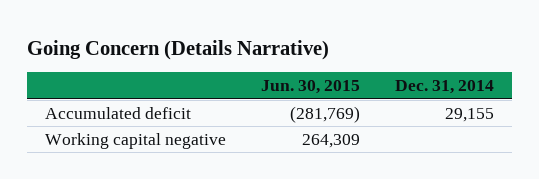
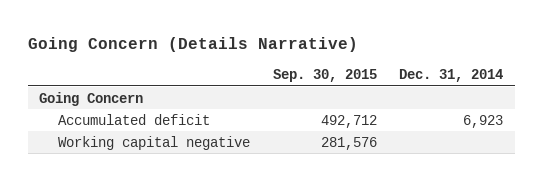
- | Jun. 30, 2015 | Dec. 31, 2014
+ | Sep. 30, 2015 | Dec. 31, 2014
- Accumulated deficit | (281,769) | 29,155
+ Going Concern
+ Accumulated deficit | 492,712 | 6,923

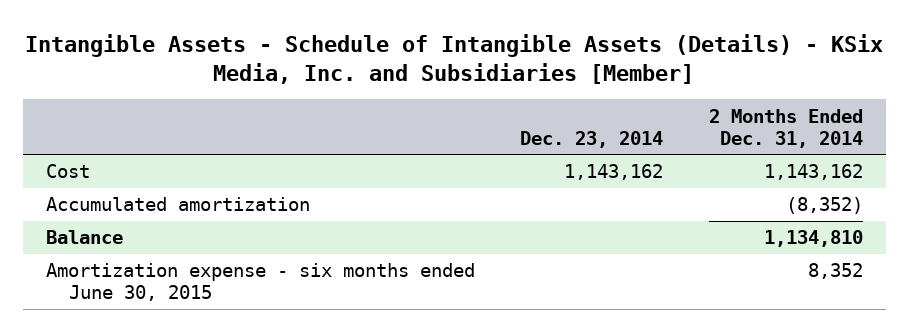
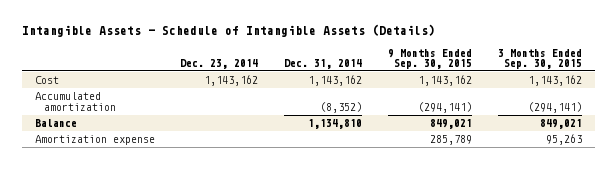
- Intangible Assets - Schedule of Intangible Assets (Details) - KSix Media, Inc. and Subsidiaries [Member]
+ Intangible Assets - Schedule of Intangible Assets (Details)
- | Dec. 23, 2014 | 2 Months Ended Dec. 31, 2014
+ | Dec. 23, 2014 | Dec. 31, 2014 | 9 Months Ended Sep. 30, 2015 | 3 Months Ended Sep. 30, 2015
- Amortization expense - six months ended June 30, 2015 | | 8,352
+ Amortization expense | | | 285,789 | 95,263

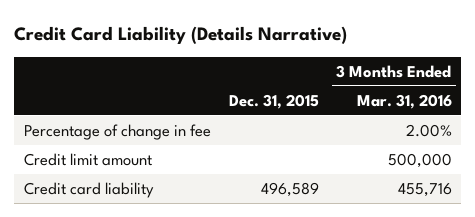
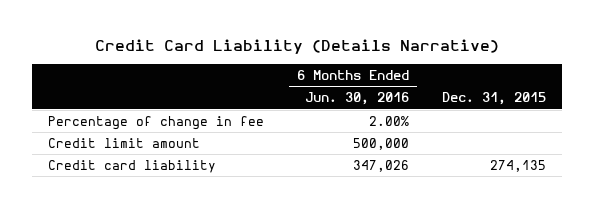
- | Dec. 31, 2015 | 3 Months Ended Mar. 31, 2016
+ | 6 Months Ended Jun. 30, 2016 | Dec. 31, 2015
- Credit card liability | 496,589 | 455,716
+ Credit card liability | 347,026 | 274,135

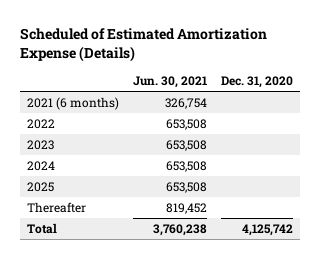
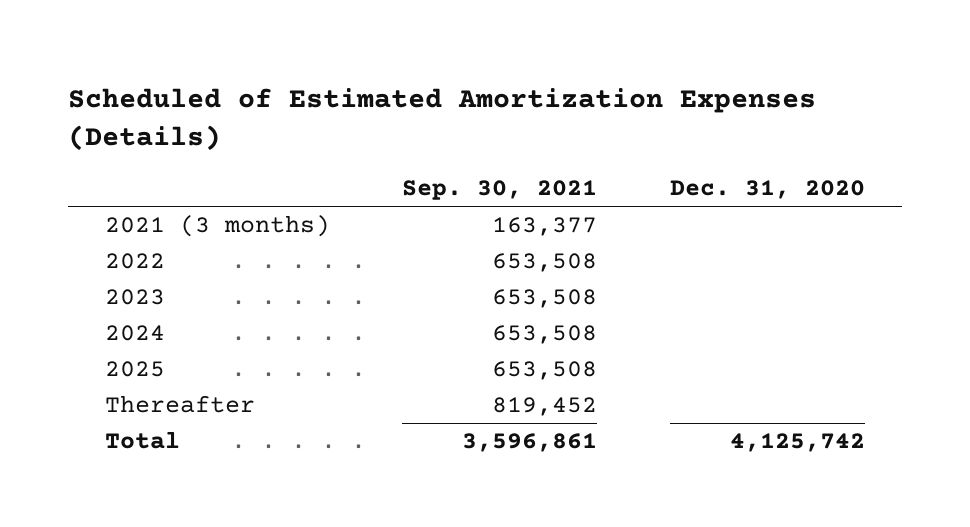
- Scheduled of Estimated Amortization Expense (Details)
+ Scheduled of Estimated Amortization Expenses (Details)
- | Jun. 30, 2021 | Dec. 31, 2020
+ | Sep. 30, 2021 | Dec. 31, 2020
- 2021 (6 months) | 326,754 |
+ 2021 (3 months) | 163,377 |

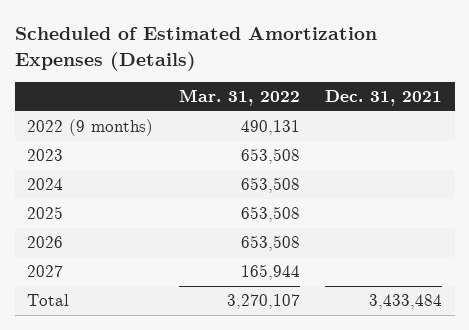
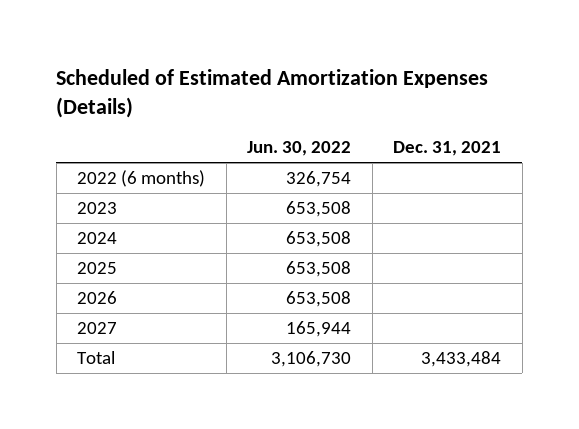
- | Mar. 31, 2022 | Dec. 31, 2021
+ | Jun. 30, 2022 | Dec. 31, 2021
- 2022 (9 months) | 490,131 |
+ 2022 (6 months) | 326,754 |

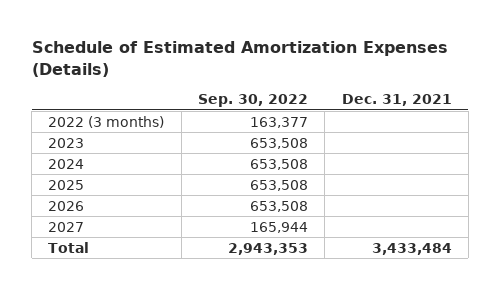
- Scheduled of Estimated Amortization Expenses (Details)
+ Schedule of Estimated Amortization Expenses (Details)
- | Jun. 30, 2022 | Dec. 31, 2021
+ | Sep. 30, 2022 | Dec. 31, 2021
- 2022 (6 months) | 326,754 |
+ 2022 (3 months) | 163,377 |

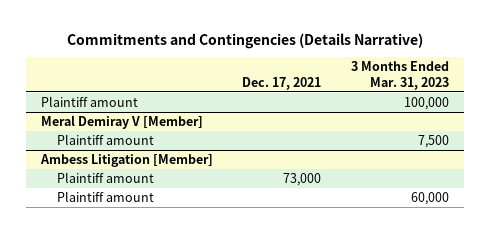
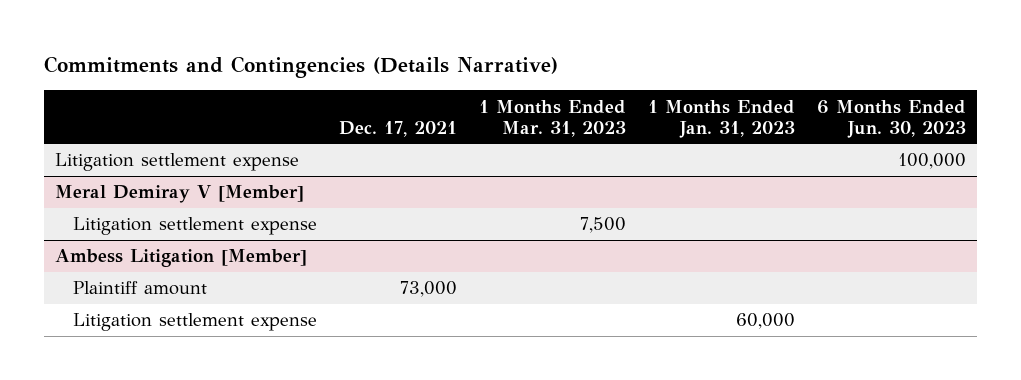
- | Dec. 17, 2021 | 3 Months Ended Mar. 31, 2023
+ | Dec. 17, 2021 | 1 Months Ended Mar. 31, 2023 | 1 Months Ended Jan. 31, 2023 | 6 Months Ended Jun. 30, 2023
- Plaintiff amount | | 100,000
+ Litigation settlement expense | | | | 100,000
@ Meral Demiray V [Member]
- Plaintiff amount | | 7,500
+ Litigation settlement expense | | 7,500 | |
@ Ambess Litigation [Member]
- Plaintiff amount | | 60,000
+ Litigation settlement expense | | | 60,000 |

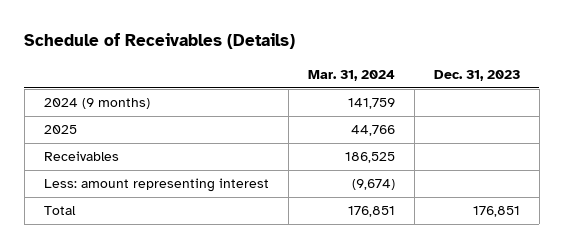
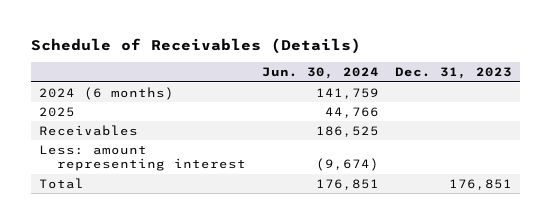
- | Mar. 31, 2024 | Dec. 31, 2023
+ | Jun. 30, 2024 | Dec. 31, 2023
- 2024 (9 months) | 141,759 |
+ 2024 (6 months) | 141,759 |

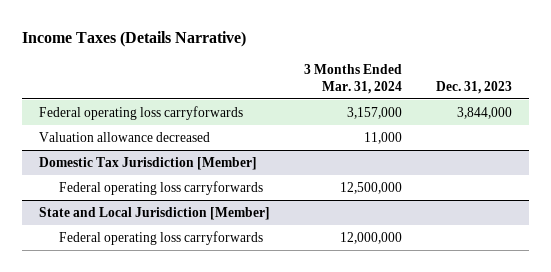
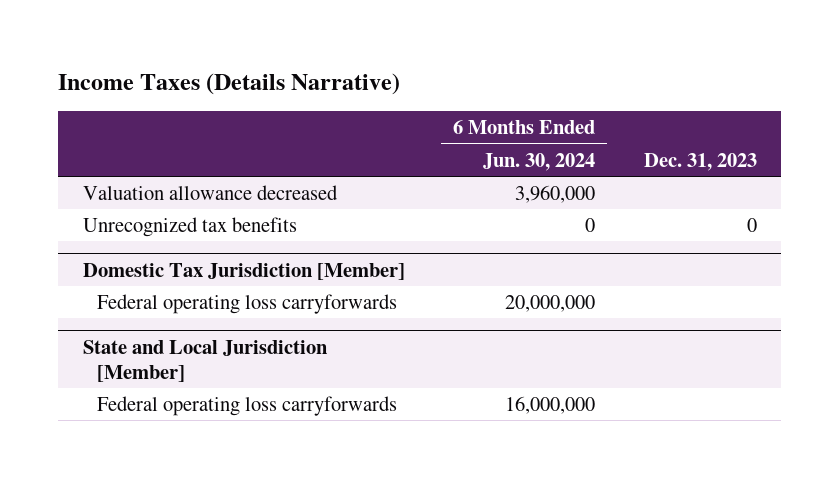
- | 3 Months Ended Mar. 31, 2024 | Dec. 31, 2023
+ | 6 Months Ended Jun. 30, 2024 | Dec. 31, 2023
- Federal operating loss carryforwards | 3,157,000 | 3,844,000
+ Unrecognized tax benefits | 0 | 0

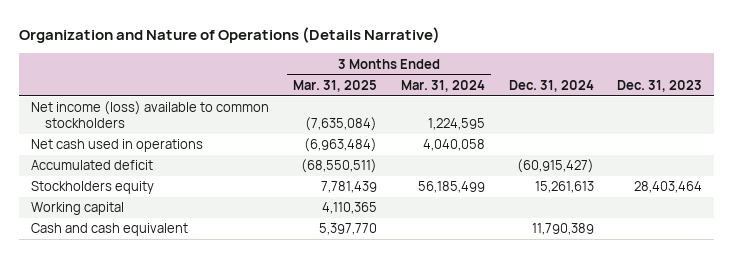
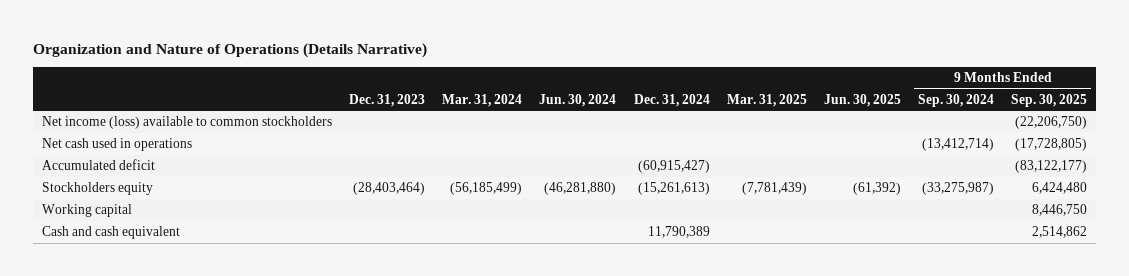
- | 3 Months Ended Mar. 31, 2025 | 3 Months Ended Mar. 31, 2024 | Dec. 31, 2024 | Dec. 31, 2023
+ | Dec. 31, 2023 | Mar. 31, 2024 | Jun. 30, 2024 | Dec. 31, 2024 | Mar. 31, 2025 | Jun. 30, 2025 | 9 Months Ended Sep. 30, 2024 | 9 Months Ended Sep. 30, 2025
- Stockholders equity | 7,781,439 | 56,185,499 | 15,261,613 | 28,403,464
+ Stockholders equity | (28,403,464) | (56,185,499) | (46,281,880) | (15,261,613) | (7,781,439) | (61,392) | (33,275,987) | 6,424,480

